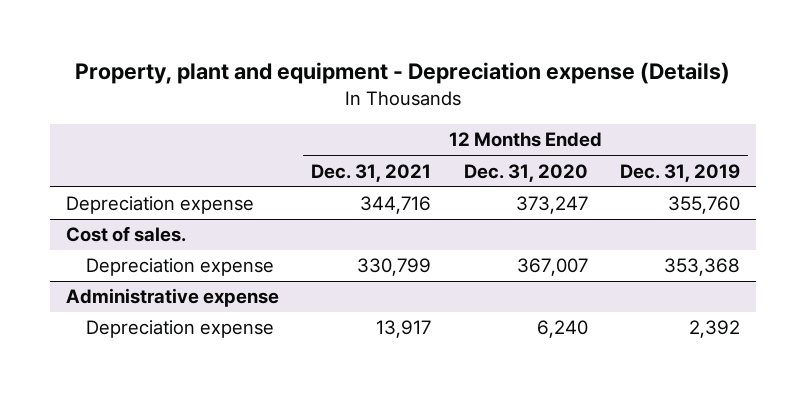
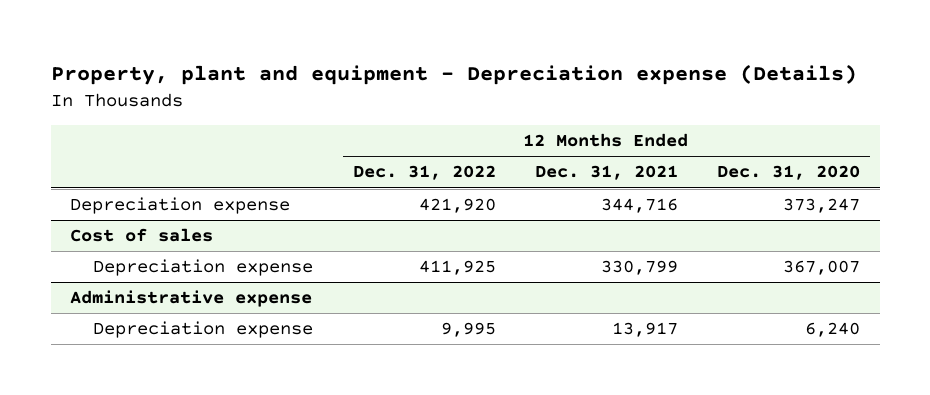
- | 12 Months Ended Dec. 31, 2021 | 12 Months Ended Dec. 31, 2020 | 12 Months Ended Dec. 31, 2019
+ | 12 Months Ended Dec. 31, 2022 | 12 Months Ended Dec. 31, 2021 | 12 Months Ended Dec. 31, 2020
- Cost of sales.
+ Cost of sales

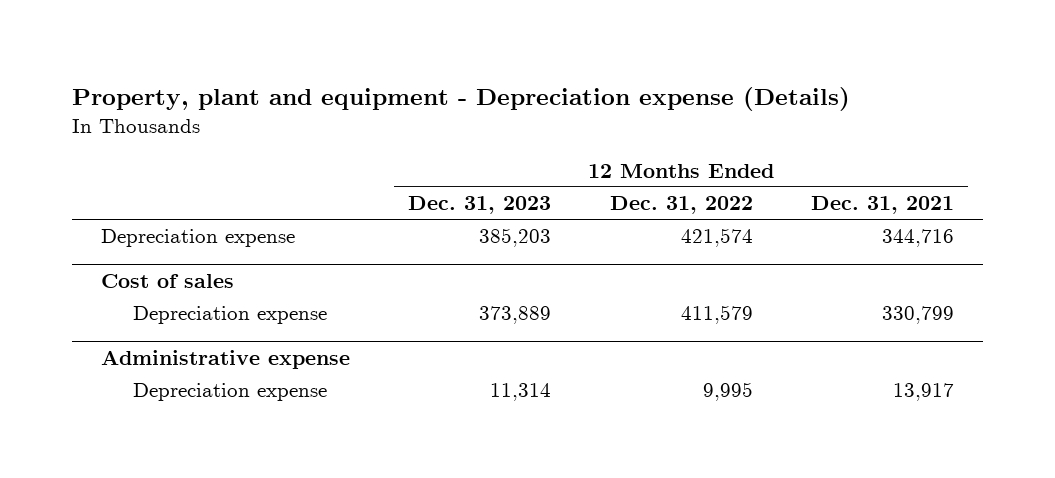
- | 12 Months Ended Dec. 31, 2022 | 12 Months Ended Dec. 31, 2021 | 12 Months Ended Dec. 31, 2020
+ | 12 Months Ended Dec. 31, 2023 | 12 Months Ended Dec. 31, 2022 | 12 Months Ended Dec. 31, 2021
- Depreciation expense | 421,920 | 344,716 | 373,247
+ Depreciation expense | 385,203 | 421,574 | 344,716
@ Cost of sales
- Depreciation expense | 411,925 | 330,799 | 367,007
+ Depreciation expense | 373,889 | 411,579 | 330,799

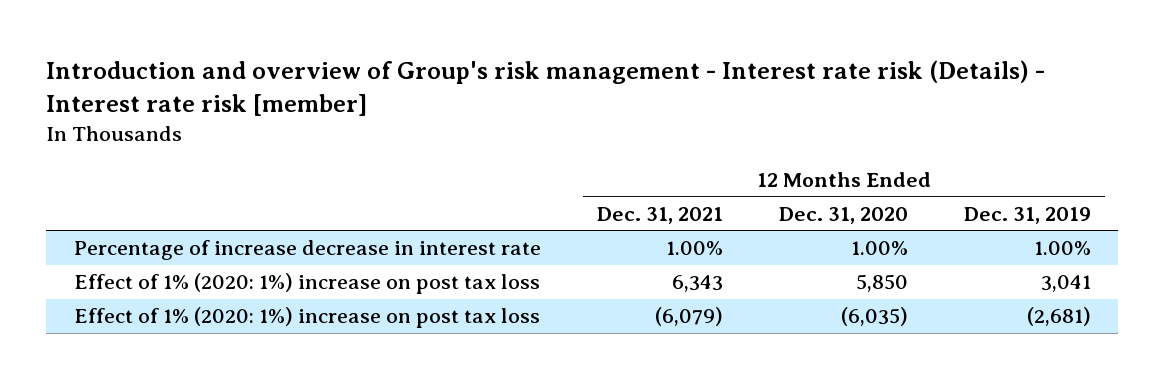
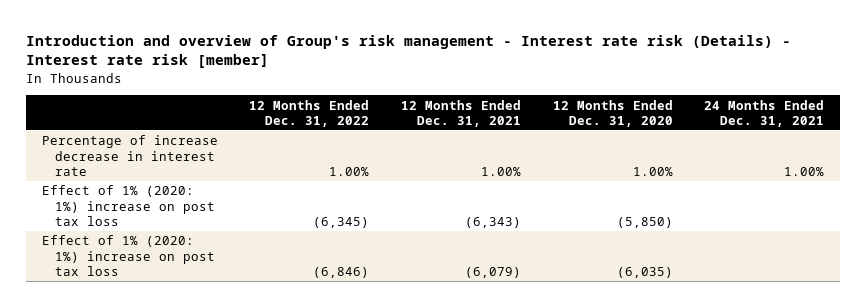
- | 12 Months Ended Dec. 31, 2021 | 12 Months Ended Dec. 31, 2020 | 12 Months Ended Dec. 31, 2019
+ | 12 Months Ended Dec. 31, 2022 | 12 Months Ended Dec. 31, 2021 | 12 Months Ended Dec. 31, 2020 | 24 Months Ended Dec. 31, 2021
- Effect of 1% (2020: 1%) increase on post tax loss | 6,343 | 5,850 | 3,041
+ Effect of 1% (2020: 1%) increase on post tax loss | (6,345) | (6,343) | (5,850) |

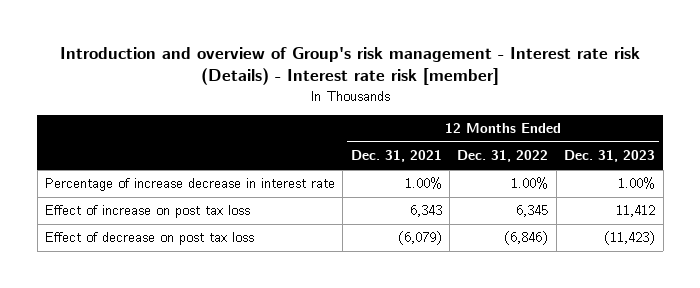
- | 12 Months Ended Dec. 31, 2022 | 12 Months Ended Dec. 31, 2021 | 12 Months Ended Dec. 31, 2020 | 24 Months Ended Dec. 31, 2021
+ | 12 Months Ended Dec. 31, 2021 | 12 Months Ended Dec. 31, 2022 | 12 Months Ended Dec. 31, 2023
- Effect of 1% (2020: 1%) increase on post tax loss | (6,345) | (6,343) | (5,850) |
- Effect of 1% (2020: 1%) increase on post tax loss | (6,846) | (6,079) | (6,035) |
+ Effect of increase on post tax loss | 6,343 | 6,345 | 11,412
+ Effect of decrease on post tax loss | (6,079) | (6,846) | (11,423)

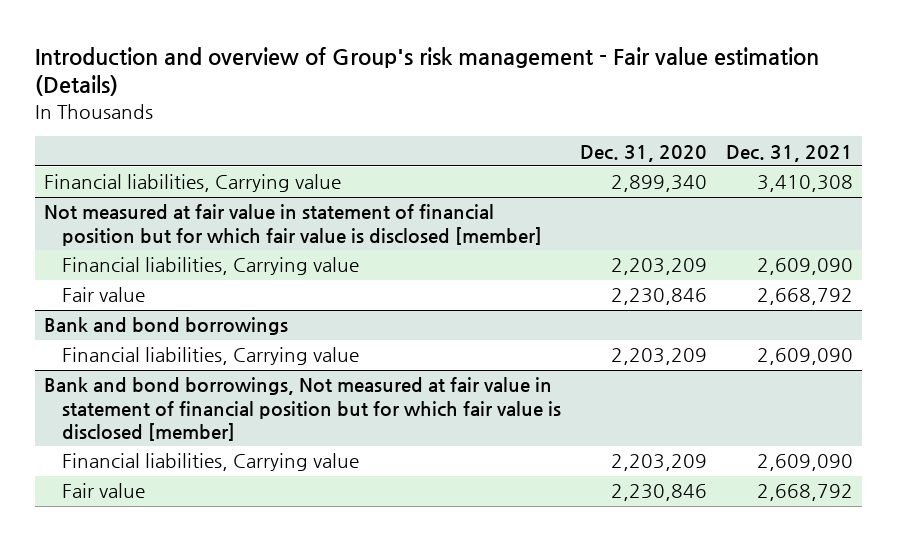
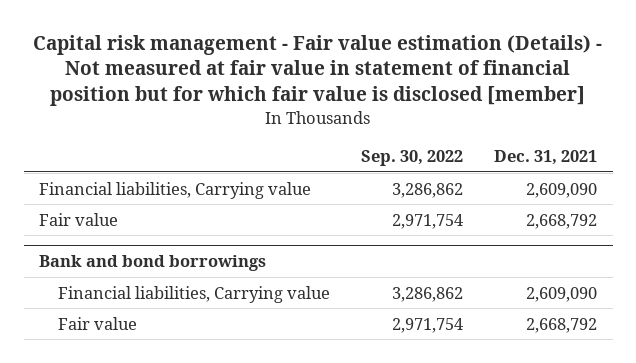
- Introduction and overview of Group's risk management - Fair value estimation (Details)
+ Capital risk management - Fair value estimation (Details) - Not measured at fair value in statement of financial position but for which fair value is disclosed [member]
- | Dec. 31, 2020 | Dec. 31, 2021
+ | Sep. 30, 2022 | Dec. 31, 2021
- Financial liabilities, Carrying value | 2,899,340 | 3,410,308
- Not measured at fair value in statement of financial position but for which fair value is disclosed [member]
- Bank and bond borrowings, Not measured at fair value in statement of financial position but for which fair value is disclosed [member]
- Financial liabilities, Carrying value | 2,203,209 | 2,609,090

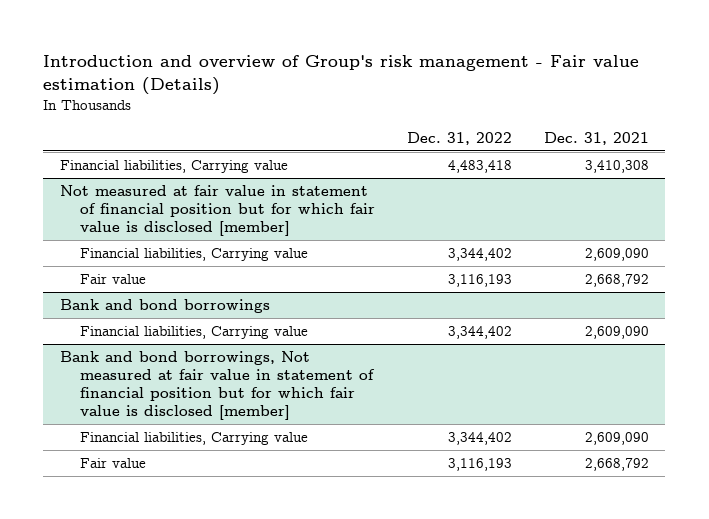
- Capital risk management - Fair value estimation (Details) - Not measured at fair value in statement of financial position but for which fair value is disclosed [member]
+ Introduction and overview of Group's risk management - Fair value estimation (Details)
- | Sep. 30, 2022 | Dec. 31, 2021
+ | Dec. 31, 2022 | Dec. 31, 2021
+ Financial liabilities, Carrying value | 4,483,418 | 3,410,308
+ Not measured at fair value in statement of financial position but for which fair value is disclosed [member]
+ Bank and bond borrowings, Not measured at fair value in statement of financial position but for which fair value is disclosed [member]
+ Financial liabilities, Carrying value | 3,344,402 | 2,609,090

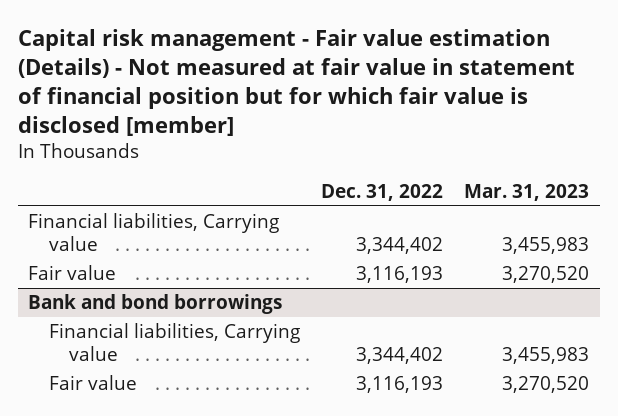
- Introduction and overview of Group's risk management - Fair value estimation (Details)
+ Capital risk management - Fair value estimation (Details) - Not measured at fair value in statement of financial position but for which fair value is disclosed [member]
- | Dec. 31, 2022 | Dec. 31, 2021
+ | Dec. 31, 2022 | Mar. 31, 2023
- Financial liabilities, Carrying value | 4,483,418 | 3,410,308
- Not measured at fair value in statement of financial position but for which fair value is disclosed [member]
- Bank and bond borrowings, Not measured at fair value in statement of financial position but for which fair value is disclosed [member]
- Financial liabilities, Carrying value | 3,344,402 | 2,609,090

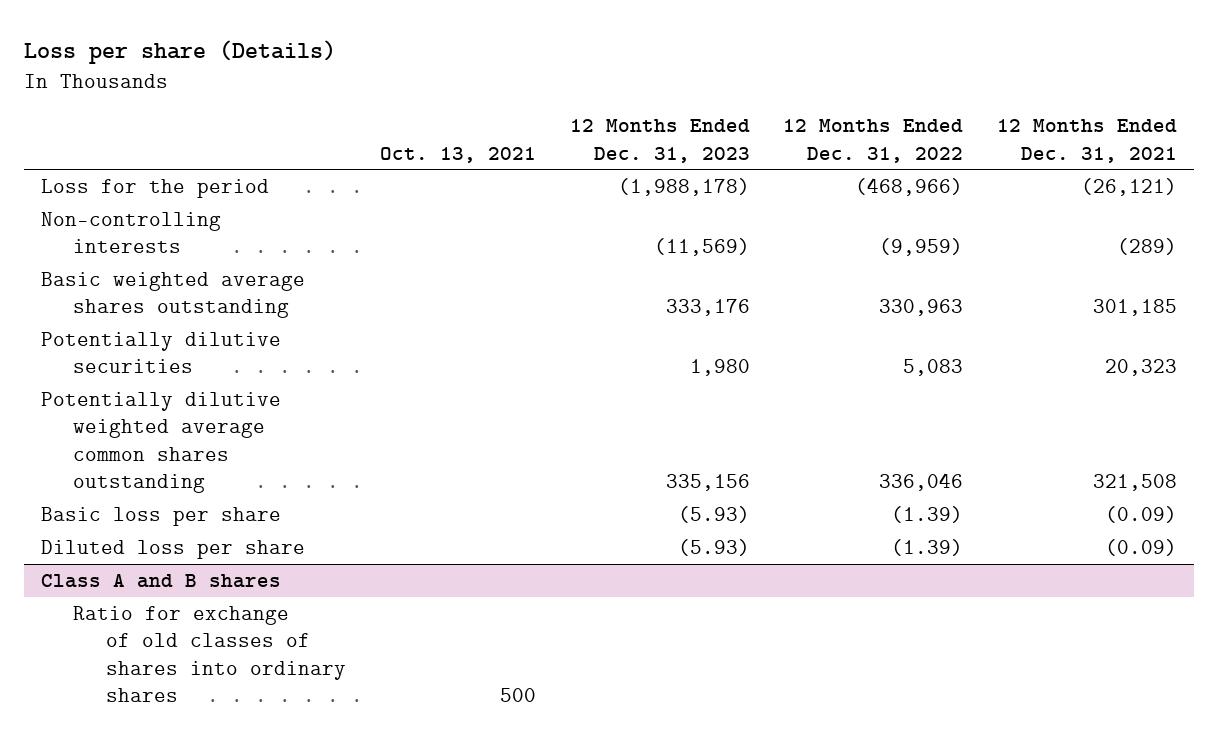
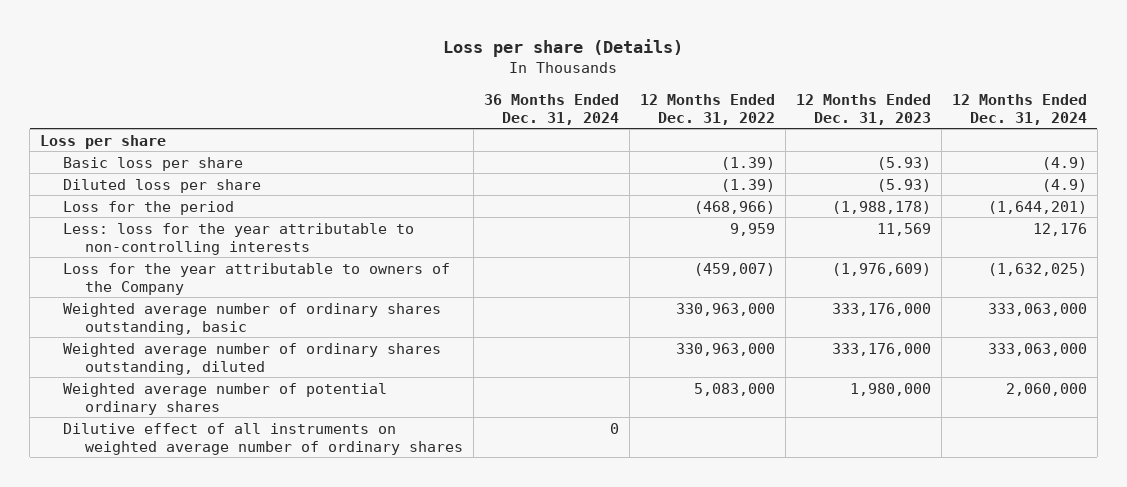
- | Oct. 13, 2021 | 12 Months Ended Dec. 31, 2023 | 12 Months Ended Dec. 31, 2022 | 12 Months Ended Dec. 31, 2021
+ | 36 Months Ended Dec. 31, 2024 | 12 Months Ended Dec. 31, 2022 | 12 Months Ended Dec. 31, 2023 | 12 Months Ended Dec. 31, 2024
- Non-controlling interests | | (11,569) | (9,959) | (289)
- Basic weighted average shares outstanding | | 333,176 | 330,963 | 301,185
- Potentially dilutive securities | | 1,980 | 5,083 | 20,323
- Potentially dilutive weighted average common shares outstanding | | 335,156 | 336,046 | 321,508
+ Loss per share
- Class A and B shares
- Ratio for exchange of old classes of shares into ordinary shares | 500 | | |
moved down: Loss for the period | | (468,966) | (1,988,178) | (1,644,201)
+ Less: loss for the year attributable to non-controlling interests | | 9,959 | 11,569 | 12,176
+ Loss for the year attributable to owners of the Company | | (459,007) | (1,976,609) | (1,632,025)
+ Weighted average number of ordinary shares outstanding, basic | | 330,963,000 | 333,176,000 | 333,063,000
+ Weighted average number of ordinary shares outstanding, diluted | | 330,963,000 | 333,176,000 | 333,063,000
+ Weighted average number of potential ordinary shares | | 5,083,000 | 1,980,000 | 2,060,000
+ Dilutive effect of all instruments on weighted average number of ordinary shares | 0 | | |

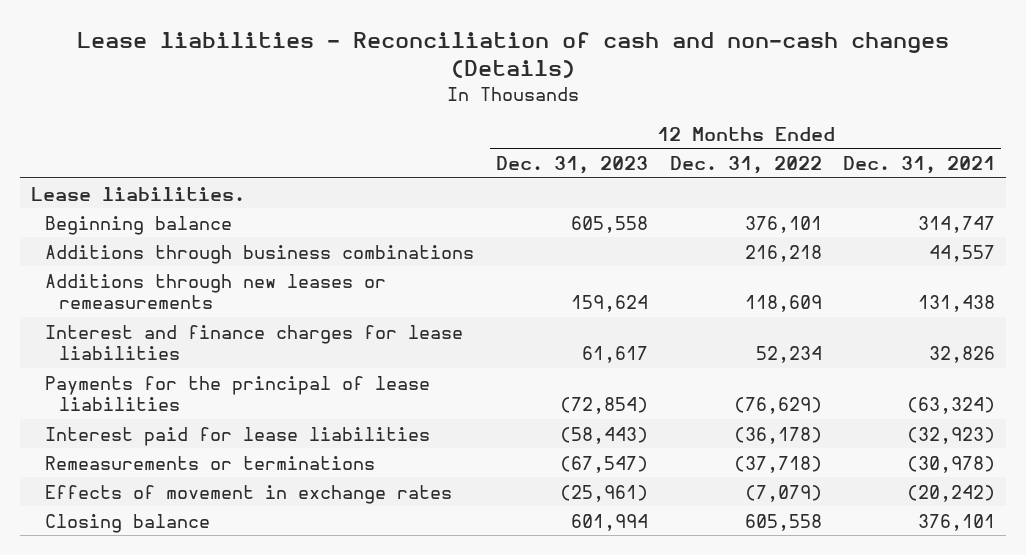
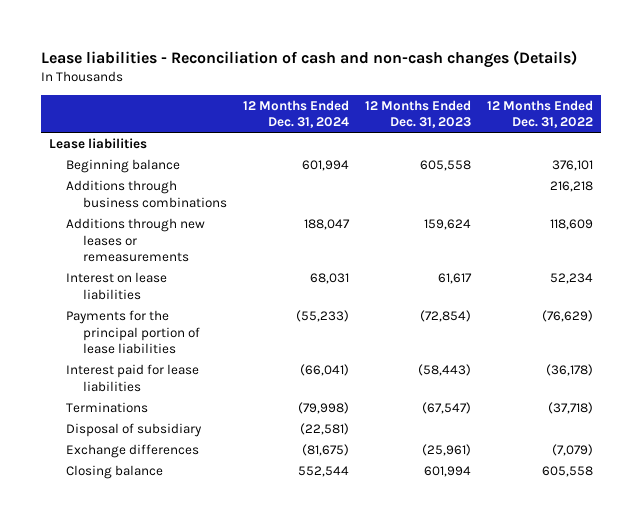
- | 12 Months Ended Dec. 31, 2023 | 12 Months Ended Dec. 31, 2022 | 12 Months Ended Dec. 31, 2021
+ | 12 Months Ended Dec. 31, 2024 | 12 Months Ended Dec. 31, 2023 | 12 Months Ended Dec. 31, 2022
- Lease liabilities.
+ Lease liabilities
- Interest and finance charges for lease liabilities | 61,617 | 52,234 | 32,826
- Payments for the principal of lease liabilities | (72,854) | (76,629) | (63,324)
+ Interest on lease liabilities | 68,031 | 61,617 | 52,234
+ Payments for the principal portion of lease liabilities | (55,233) | (72,854) | (76,629)
- Remeasurements or terminations | (67,547) | (37,718) | (30,978)
- Effects of movement in exchange rates | (25,961) | (7,079) | (20,242)
+ Terminations | (79,998) | (67,547) | (37,718)
+ Disposal of subsidiary | (22,581) | |
+ Exchange differences | (81,675) | (25,961) | (7,079)

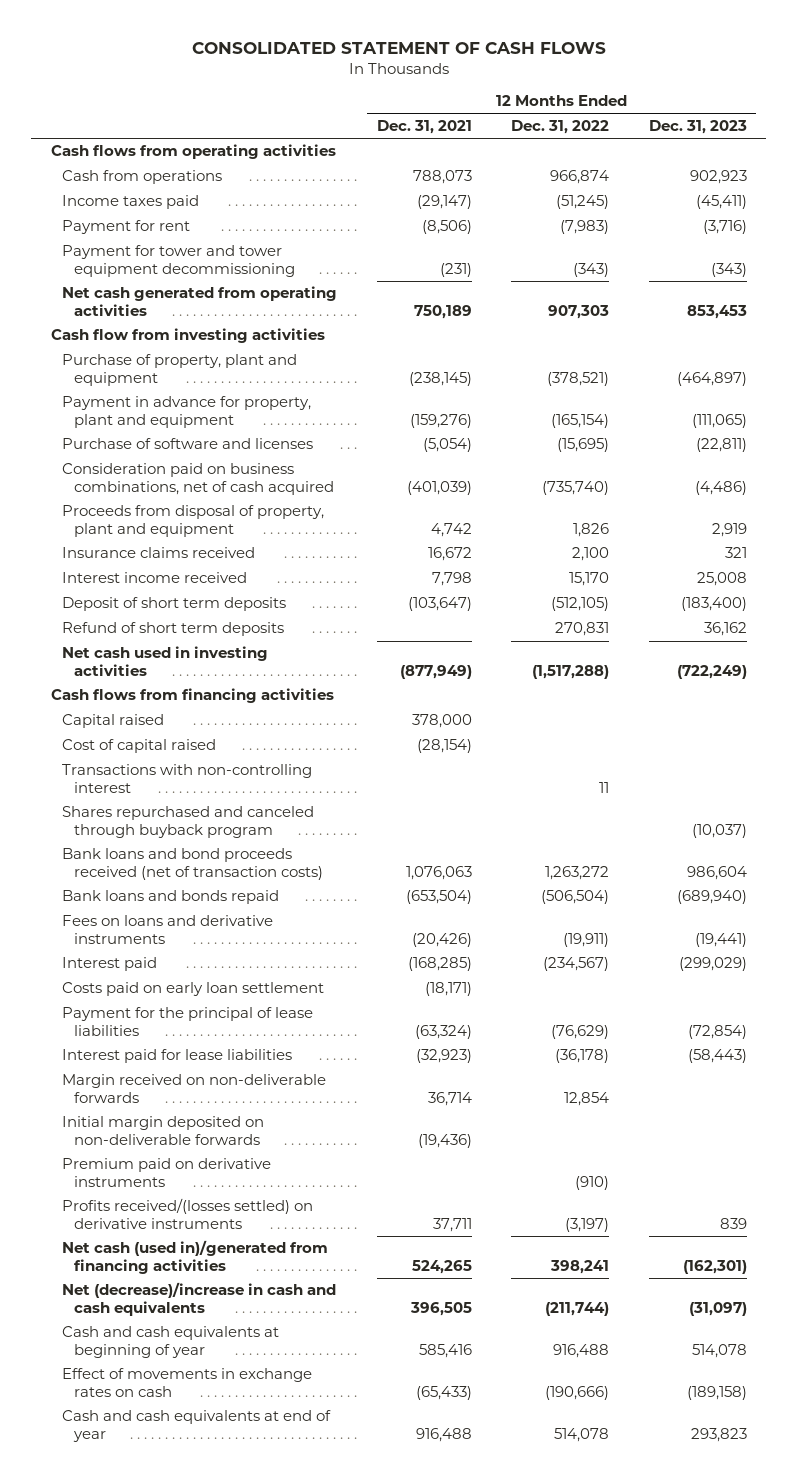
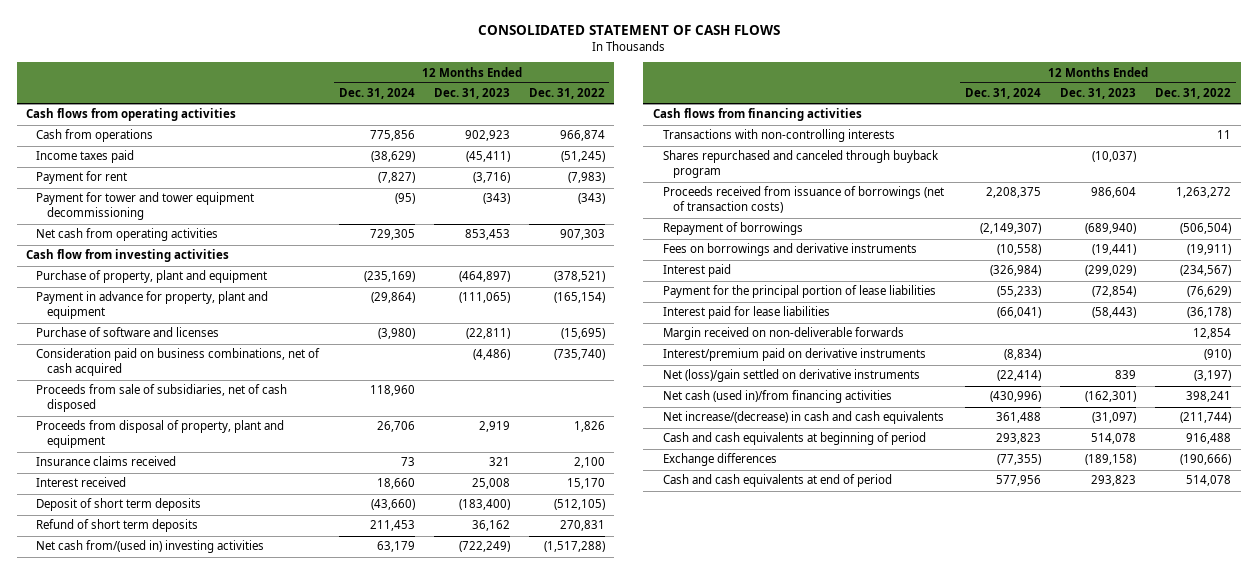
- | 12 Months Ended Dec. 31, 2021 | 12 Months Ended Dec. 31, 2022 | 12 Months Ended Dec. 31, 2023
+ | 12 Months Ended Dec. 31, 2024 | 12 Months Ended Dec. 31, 2023 | 12 Months Ended Dec. 31, 2022
- Net cash generated from operating activities | 750,189 | 907,303 | 853,453
+ Net cash from operating activities | 729,305 | 853,453 | 907,303
+ Proceeds from sale of subsidiaries, net of cash disposed | 118,960 | |
- Interest income received | 7,798 | 15,170 | 25,008
+ Interest received | 18,660 | 25,008 | 15,170
- Net cash used in investing activities | (877,949) | (1,517,288) | (722,249)
+ Net cash from/(used in) investing activities | 63,179 | (722,249) | (1,517,288)
- Capital raised | 378,000 | |
- Cost of capital raised | (28,154) | |
- Transactions with non-controlling interest | | 11 |
+ Transactions with non-controlling interests | | | 11
- Bank loans and bond proceeds received (net of transaction costs) | 1,076,063 | 1,263,272 | 986,604
- Bank loans and bonds repaid | (653,504) | (506,504) | (689,940)
- Fees on loans and derivative instruments | (20,426) | (19,911) | (19,441)
+ Proceeds received from issuance of borrowings (net of transaction costs) | 2,208,375 | 986,604 | 1,263,272
+ Repayment of borrowings | (2,149,307) | (689,940) | (506,504)
+ Fees on borrowings and derivative instruments | (10,558) | (19,441) | (19,911)
- Costs paid on early loan settlement | (18,171) | |
- Payment for the principal of lease liabilities | (63,324) | (76,629) | (72,854)
+ Payment for the principal portion of lease liabilities | (55,233) | (72,854) | (76,629)
- Initial margin deposited on non-deliverable forwards | (19,436) | |
- Premium paid on derivative instruments | | (910) |
- Profits received/(losses settled) on derivative instruments | 37,711 | (3,197) | 839
- Net cash (used in)/generated from financing activities | 524,265 | 398,241 | (162,301)
- Net (decrease)/increase in cash and cash equivalents | 396,505 | (211,744) | (31,097)
- Cash and cash equivalents at beginning of year | 585,416 | 916,488 | 514,078
- Effect of movements in exchange rates on cash | (65,433) | (190,666) | (189,158)
- Cash and cash equivalents at end of year | 916,488 | 514,078 | 293,823
+ Interest/premium paid on derivative instruments | (8,834) | | (910)
+ Net (loss)/gain settled on derivative instruments | (22,414) | 839 | (3,197)
+ Net cash (used in)/from financing activities | (430,996) | (162,301) | 398,241
+ Net increase/(decrease) in cash and cash equivalents | 361,488 | (31,097) | (211,744)
+ Cash and cash equivalents at beginning of period | 293,823 | 514,078 | 916,488
+ Exchange differences | (77,355) | (189,158) | (190,666)
+ Cash and cash equivalents at end of period | 577,956 | 293,823 | 514,078

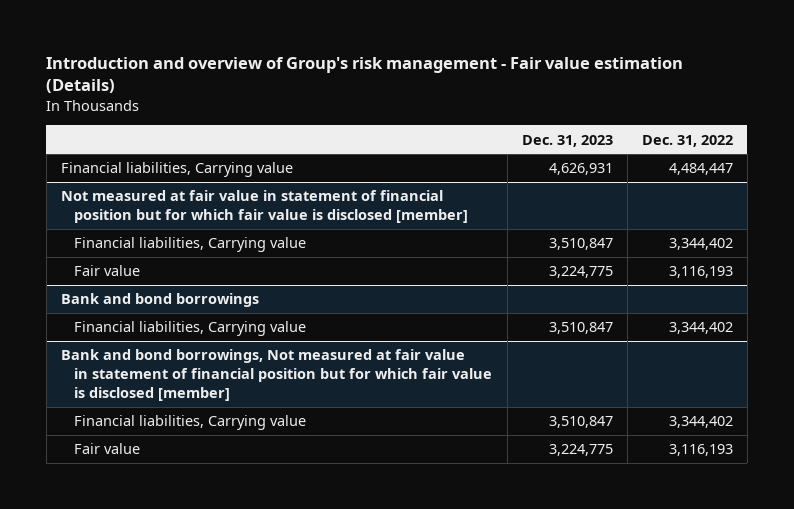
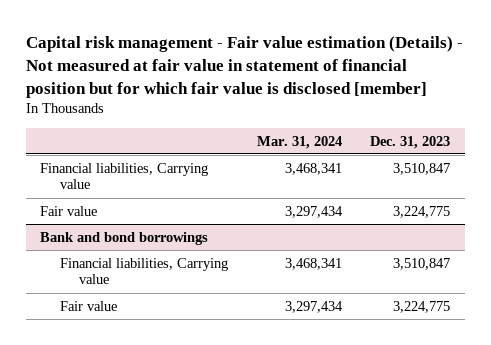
- Introduction and overview of Group's risk management - Fair value estimation (Details)
+ Capital risk management - Fair value estimation (Details) - Not measured at fair value in statement of financial position but for which fair value is disclosed [member]
- | Dec. 31, 2023 | Dec. 31, 2022
+ | Mar. 31, 2024 | Dec. 31, 2023
- Financial liabilities, Carrying value | 4,626,931 | 4,484,447
- Not measured at fair value in statement of financial position but for which fair value is disclosed [member]
- Bank and bond borrowings, Not measured at fair value in statement of financial position but for which fair value is disclosed [member]
- Financial liabilities, Carrying value | 3,510,847 | 3,344,402

